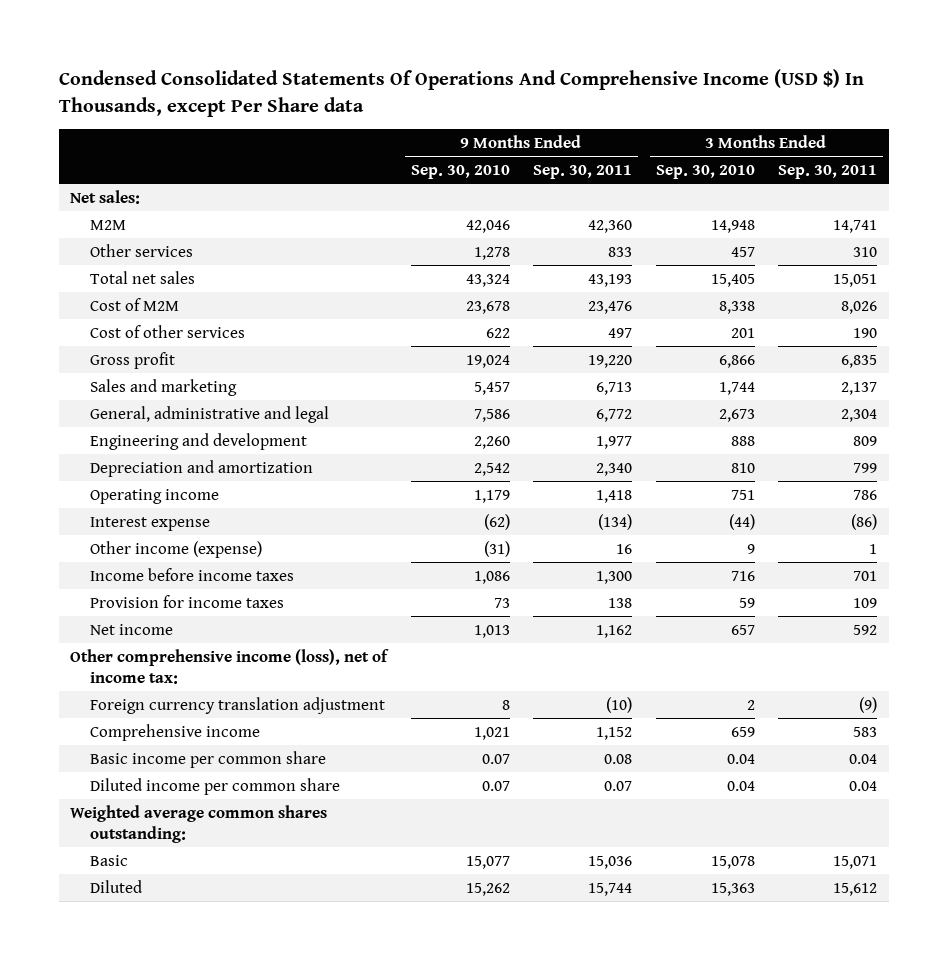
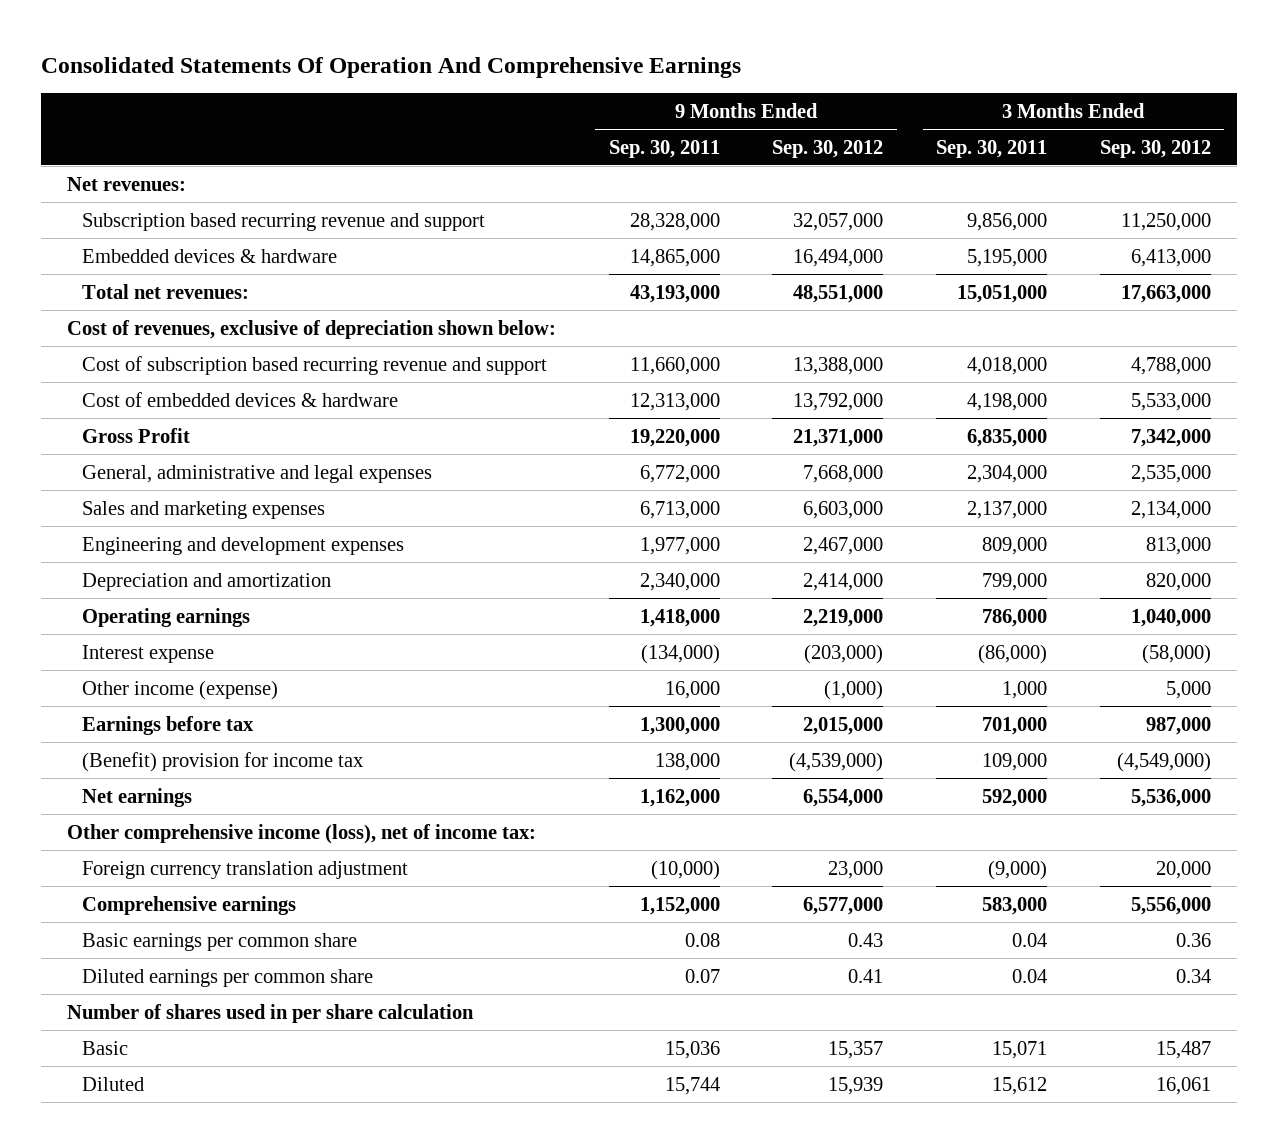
- Condensed Consolidated Statements Of Operations And Comprehensive Income (USD $) In Thousands, except Per Share data
+ Consolidated Statements Of Operation And Comprehensive Earnings
- | 9 Months Ended Sep. 30, 2010 | 9 Months Ended Sep. 30, 2011 | 3 Months Ended Sep. 30, 2010 | 3 Months Ended Sep. 30, 2011
+ | 9 Months Ended Sep. 30, 2011 | 9 Months Ended Sep. 30, 2012 | 3 Months Ended Sep. 30, 2011 | 3 Months Ended Sep. 30, 2012
- Net sales:
- M2M | 42,046 | 42,360 | 14,948 | 14,741
- Other services | 1,278 | 833 | 457 | 310
- Total net sales | 43,324 | 43,193 | 15,405 | 15,051
- Cost of M2M | 23,678 | 23,476 | 8,338 | 8,026
- Cost of other services | 622 | 497 | 201 | 190
- Gross profit | 19,024 | 19,220 | 6,866 | 6,835
- Sales and marketing | 5,457 | 6,713 | 1,744 | 2,137
- General, administrative and legal | 7,586 | 6,772 | 2,673 | 2,304
- Engineering and development | 2,260 | 1,977 | 888 | 809
- Depreciation and amortization | 2,542 | 2,340 | 810 | 799
- Operating income | 1,179 | 1,418 | 751 | 786
- Interest expense | (62) | (134) | (44) | (86)
- Other income (expense) | (31) | 16 | 9 | 1
- Income before income taxes | 1,086 | 1,300 | 716 | 701
- Provision for income taxes | 73 | 138 | 59 | 109
- Net income | 1,013 | 1,162 | 657 | 592
+ Net revenues:
+ Subscription based recurring revenue and support | 28,328,000 | 32,057,000 | 9,856,000 | 11,250,000
+ Embedded devices & hardware | 14,865,000 | 16,494,000 | 5,195,000 | 6,413,000
+ Total net revenues: | 43,193,000 | 48,551,000 | 15,051,000 | 17,663,000
+ Cost of revenues, exclusive of depreciation shown below:
+ Cost of subscription based recurring revenue and support | 11,660,000 | 13,388,000 | 4,018,000 | 4,788,000
+ Cost of embedded devices & hardware | 12,313,000 | 13,792,000 | 4,198,000 | 5,533,000
+ Gross Profit | 19,220,000 | 21,371,000 | 6,835,000 | 7,342,000
+ General, administrative and legal expenses | 6,772,000 | 7,668,000 | 2,304,000 | 2,535,000
+ Sales and marketing expenses | 6,713,000 | 6,603,000 | 2,137,000 | 2,134,000
+ Engineering and development expenses | 1,977,000 | 2,467,000 | 809,000 | 813,000
+ Depreciation and amortization | 2,340,000 | 2,414,000 | 799,000 | 820,000
+ Operating earnings | 1,418,000 | 2,219,000 | 786,000 | 1,040,000
+ Interest expense | (134,000) | (203,000) | (86,000) | (58,000)
+ Other income (expense) | 16,000 | (1,000) | 1,000 | 5,000
+ Earnings before tax | 1,300,000 | 2,015,000 | 701,000 | 987,000
+ (Benefit) provision for income tax | 138,000 | (4,539,000) | 109,000 | (4,549,000)
+ Net earnings | 1,162,000 | 6,554,000 | 592,000 | 5,536,000
- Foreign currency translation adjustment | 8 | (10) | 2 | (9)
- Comprehensive income | 1,021 | 1,152 | 659 | 583
- Basic income per common share | 0.07 | 0.08 | 0.04 | 0.04
- Diluted income per common share | 0.07 | 0.07 | 0.04 | 0.04
- Weighted average common shares outstanding:
+ Foreign currency translation adjustment | (10,000) | 23,000 | (9,000) | 20,000
+ Comprehensive earnings | 1,152,000 | 6,577,000 | 583,000 | 5,556,000
+ Basic earnings per common share | 0.08 | 0.43 | 0.04 | 0.36
+ Diluted earnings per common share | 0.07 | 0.41 | 0.04 | 0.34
+ Number of shares used in per share calculation

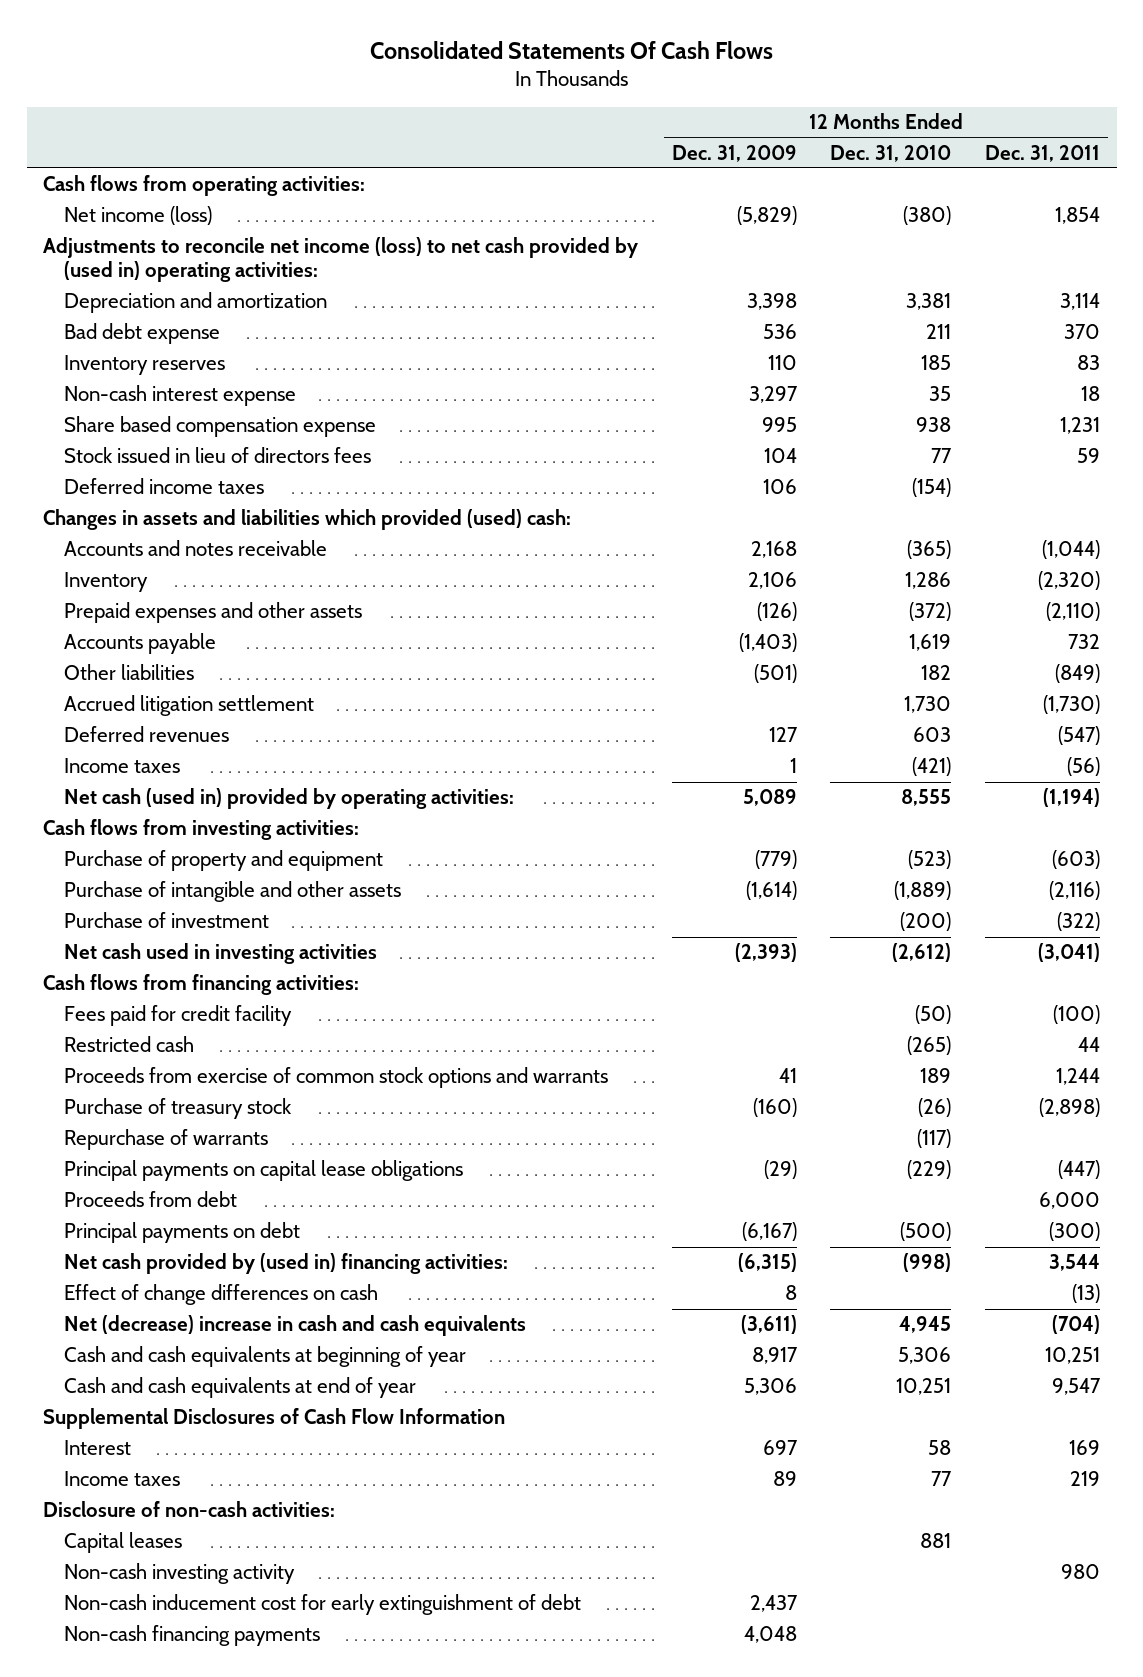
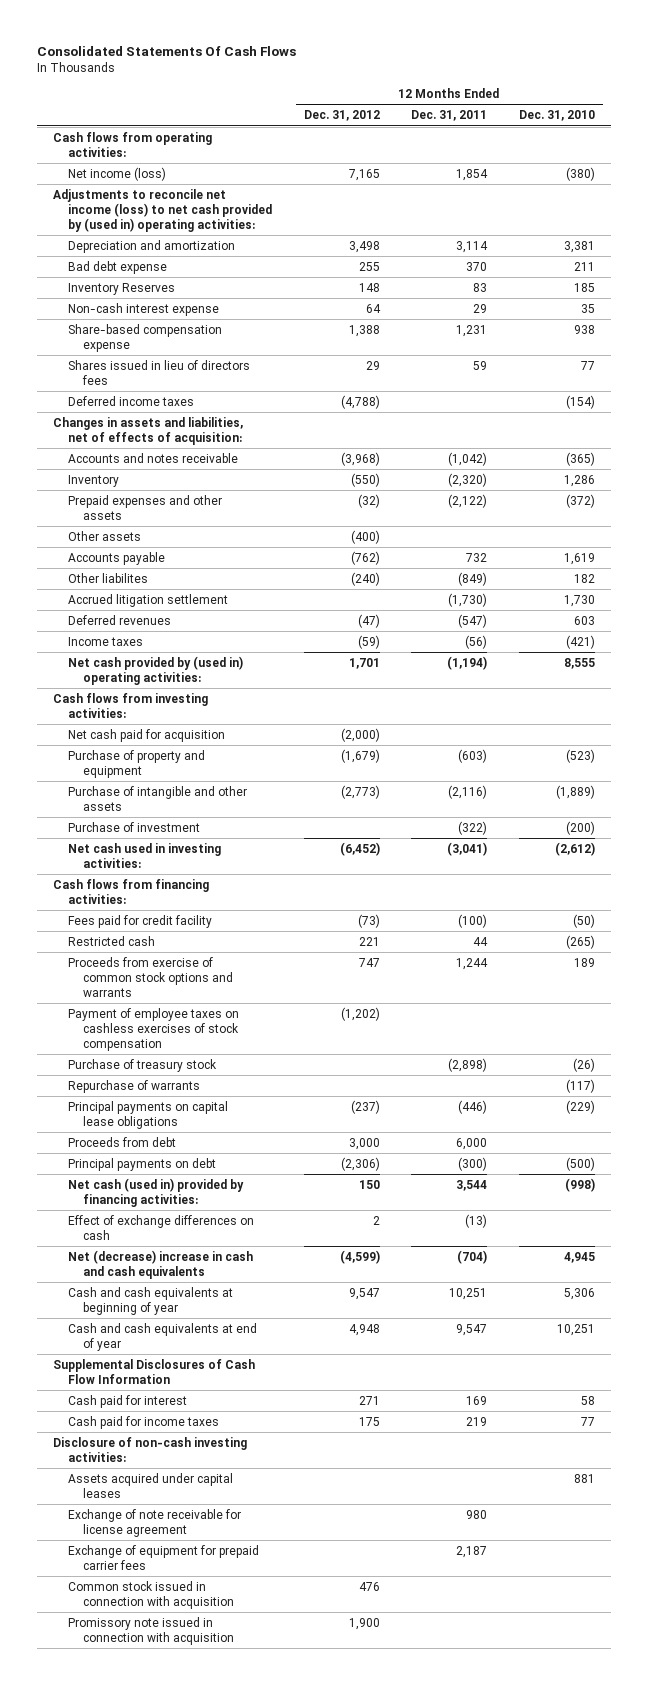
- | 12 Months Ended Dec. 31, 2009 | 12 Months Ended Dec. 31, 2010 | 12 Months Ended Dec. 31, 2011
+ | 12 Months Ended Dec. 31, 2012 | 12 Months Ended Dec. 31, 2011 | 12 Months Ended Dec. 31, 2010
- Inventory reserves | 110 | 185 | 83
- Non-cash interest expense | 3,297 | 35 | 18
- Share based compensation expense | 995 | 938 | 1,231
- Stock issued in lieu of directors fees | 104 | 77 | 59
+ Inventory Reserves | 148 | 83 | 185
+ Non-cash interest expense | 64 | 29 | 35
+ Share-based compensation expense | 1,388 | 1,231 | 938
+ Shares issued in lieu of directors fees | 29 | 59 | 77
- Changes in assets and liabilities which provided (used) cash:
- Accounts and notes receivable | 2,168 | (365) | (1,044)
+ Changes in assets and liabilities, net of effects of acquisition:
+ Accounts and notes receivable | (3,968) | (1,042) | (365)
- Prepaid expenses and other assets | (126) | (372) | (2,110)
+ Prepaid expenses and other assets | (32) | (2,122) | (372)
+ Other assets | (400) | |
- Other liabilities | (501) | 182 | (849)
+ Other liabilites | (240) | (849) | 182
- Net cash (used in) provided by operating activities: | 5,089 | 8,555 | (1,194)
+ Net cash provided by (used in) operating activities: | 1,701 | (1,194) | 8,555
+ Net cash paid for acquisition | (2,000) | |
- Net cash used in investing activities | (2,393) | (2,612) | (3,041)
+ Net cash used in investing activities: | (6,452) | (3,041) | (2,612)
+ Payment of employee taxes on cashless exercises of stock compensation | (1,202) | |
- Principal payments on capital lease obligations | (29) | (229) | (447)
+ Principal payments on capital lease obligations | (237) | (446) | (229)
- Net cash provided by (used in) financing activities: | (6,315) | (998) | 3,544
- Effect of change differences on cash | 8 | | (13)
+ Net cash (used in) provided by financing activities: | 150 | 3,544 | (998)
+ Effect of exchange differences on cash | 2 | (13) |
- Interest | 697 | 58 | 169
- Income taxes | 89 | 77 | 219
- Disclosure of non-cash activities:
- Capital leases | | 881 |
- Non-cash investing activity | | | 980
- Non-cash inducement cost for early extinguishment of debt | 2,437 | |
- Non-cash financing payments | 4,048 | |
+ Cash paid for interest | 271 | 169 | 58
+ Cash paid for income taxes | 175 | 219 | 77
+ Disclosure of non-cash investing activities:
+ Assets acquired under capital leases | | | 881
+ Exchange of note receivable for license agreement | | 980 |
+ Exchange of equipment for prepaid carrier fees | | 2,187 |
+ Common stock issued in connection with acquisition | 476 | |
+ Promissory note issued in connection with acquisition | 1,900 | |

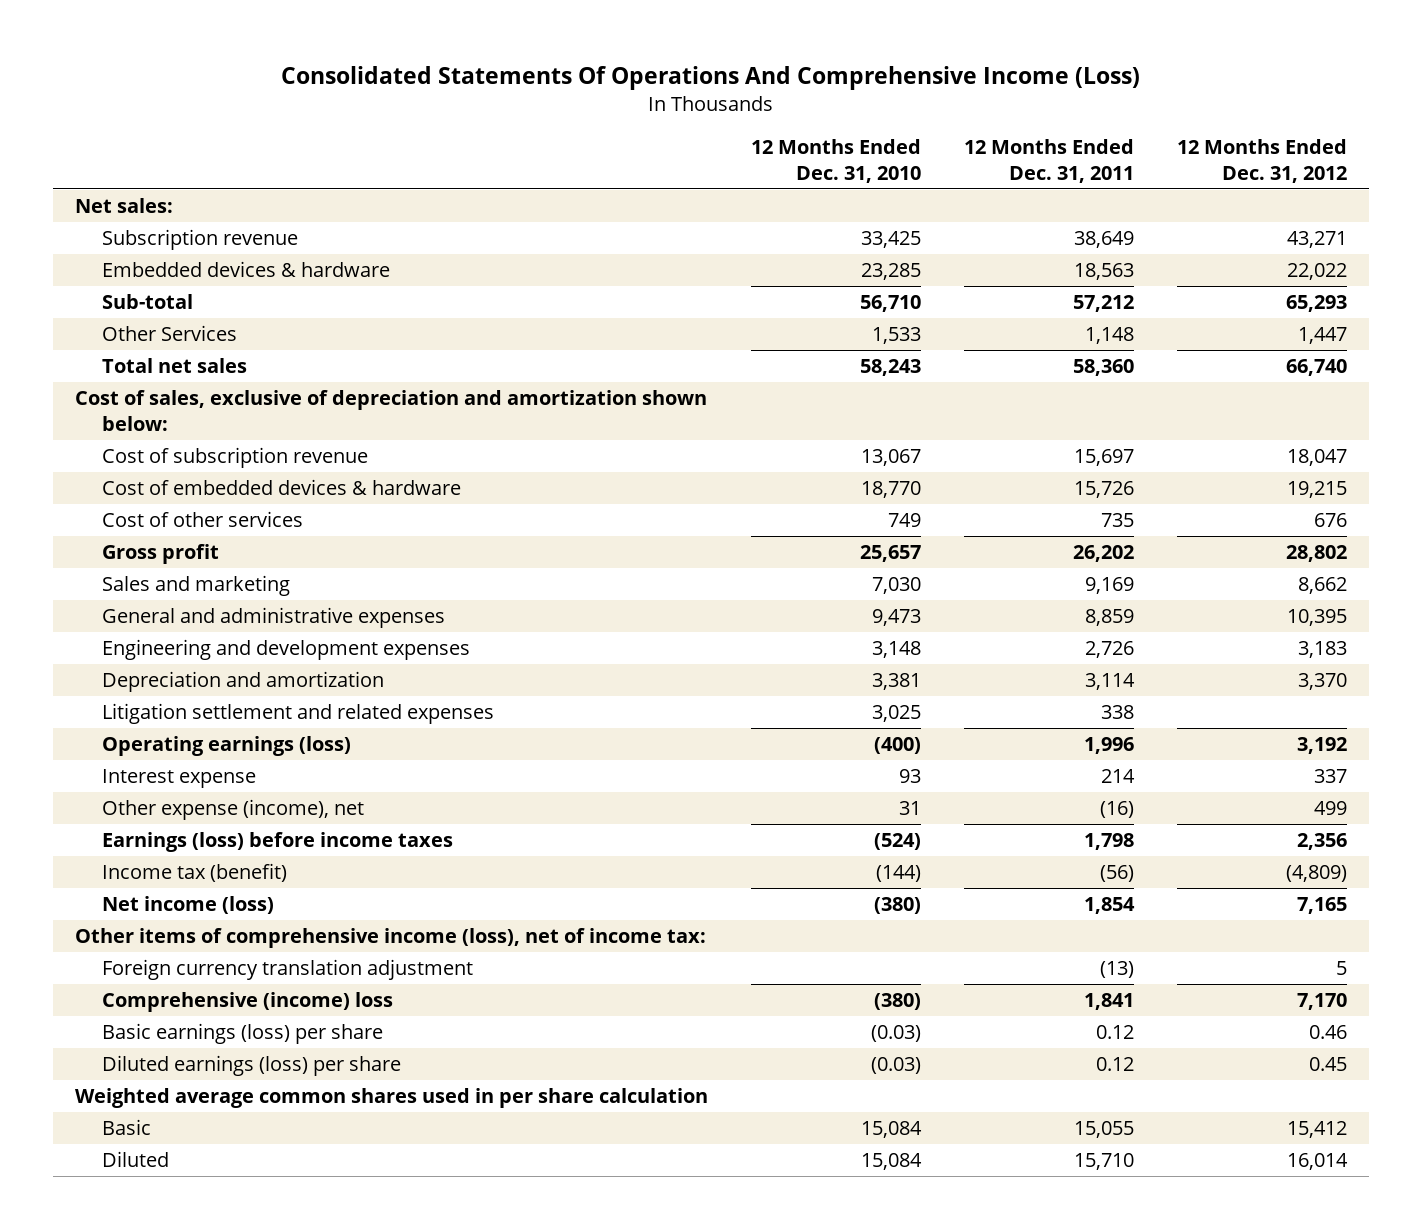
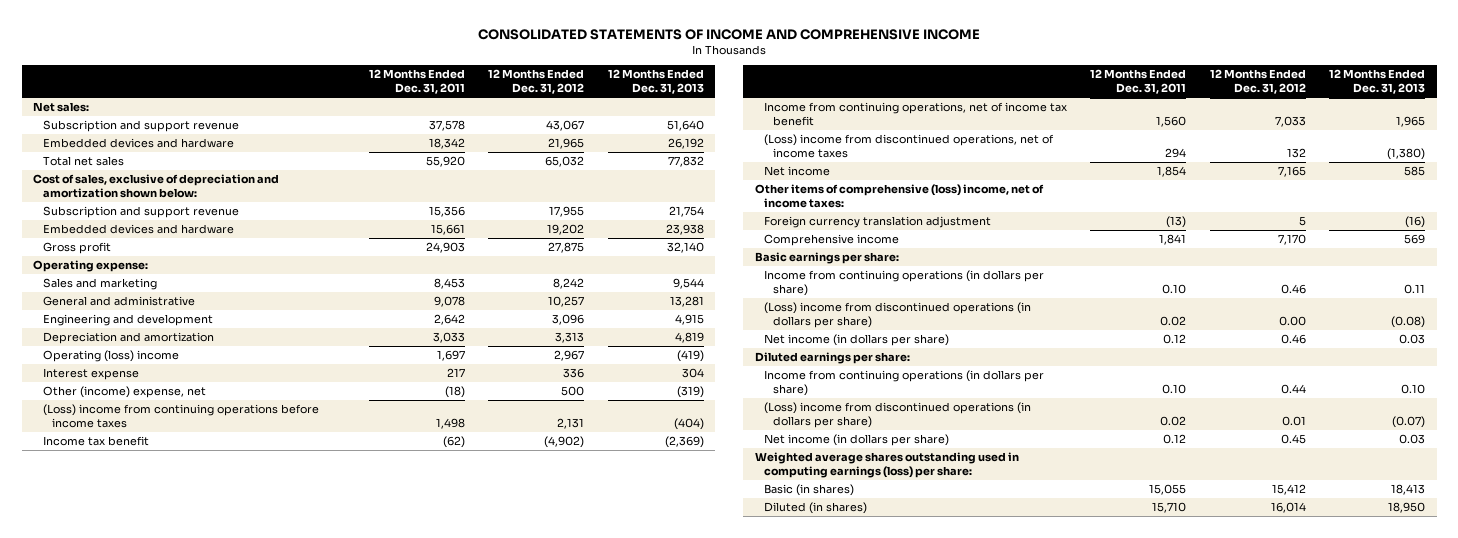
- Consolidated Statements Of Operations And Comprehensive Income (Loss)
+ CONSOLIDATED STATEMENTS OF INCOME AND COMPREHENSIVE INCOME
- | 12 Months Ended Dec. 31, 2010 | 12 Months Ended Dec. 31, 2011 | 12 Months Ended Dec. 31, 2012
+ | 12 Months Ended Dec. 31, 2011 | 12 Months Ended Dec. 31, 2012 | 12 Months Ended Dec. 31, 2013
- Subscription revenue | 33,425 | 38,649 | 43,271
- Embedded devices & hardware | 23,285 | 18,563 | 22,022
- Sub-total | 56,710 | 57,212 | 65,293
- Other Services | 1,533 | 1,148 | 1,447
- Total net sales | 58,243 | 58,360 | 66,740
+ Subscription and support revenue | 37,578 | 43,067 | 51,640
+ Embedded devices and hardware | 18,342 | 21,965 | 26,192
+ Total net sales | 55,920 | 65,032 | 77,832
- Cost of subscription revenue | 13,067 | 15,697 | 18,047
- Cost of embedded devices & hardware | 18,770 | 15,726 | 19,215
- Cost of other services | 749 | 735 | 676
- Gross profit | 25,657 | 26,202 | 28,802
- Sales and marketing | 7,030 | 9,169 | 8,662
- General and administrative expenses | 9,473 | 8,859 | 10,395
- Engineering and development expenses | 3,148 | 2,726 | 3,183
- Depreciation and amortization | 3,381 | 3,114 | 3,370
- Litigation settlement and related expenses | 3,025 | 338 |
- Operating earnings (loss) | (400) | 1,996 | 3,192
- Interest expense | 93 | 214 | 337
- Other expense (income), net | 31 | (16) | 499
- Earnings (loss) before income taxes | (524) | 1,798 | 2,356
- Income tax (benefit) | (144) | (56) | (4,809)
- Net income (loss) | (380) | 1,854 | 7,165
- Other items of comprehensive income (loss), net of income tax:
+ Subscription and support revenue | 15,356 | 17,955 | 21,754
+ Embedded devices and hardware | 15,661 | 19,202 | 23,938
+ Gross profit | 24,903 | 27,875 | 32,140
+ Operating expense:
+ Sales and marketing | 8,453 | 8,242 | 9,544
+ General and administrative | 9,078 | 10,257 | 13,281
+ Engineering and development | 2,642 | 3,096 | 4,915
+ Depreciation and amortization | 3,033 | 3,313 | 4,819
+ Operating (loss) income | 1,697 | 2,967 | (419)
+ Interest expense | 217 | 336 | 304
+ Other (income) expense, net | (18) | 500 | (319)
+ (Loss) income from continuing operations before income taxes | 1,498 | 2,131 | (404)
+ Income tax benefit | (62) | (4,902) | (2,369)
+ Income from continuing operations, net of income tax benefit | 1,560 | 7,033 | 1,965
+ (Loss) income from discontinued operations, net of income taxes | 294 | 132 | (1,380)
+ Net income | 1,854 | 7,165 | 585
+ Other items of comprehensive (loss) income, net of income taxes:
- Comprehensive (income) loss | (380) | 1,841 | 7,170
- Basic earnings (loss) per share | (0.03) | 0.12 | 0.46
- Diluted earnings (loss) per share | (0.03) | 0.12 | 0.45
- Weighted average common shares used in per share calculation
- Basic | 15,084 | 15,055 | 15,412
- Diluted | 15,084 | 15,710 | 16,014
+ Comprehensive income | 1,841 | 7,170 | 569
+ Basic earnings per share:
+ Income from continuing operations (in dollars per share) | 0.10 | 0.46 | 0.11
+ (Loss) income from discontinued operations (in dollars per share) | 0.02 | 0.00 | (0.08)
+ Net income (in dollars per share) | 0.12 | 0.46 | 0.03
+ Diluted earnings per share:
+ Income from continuing operations (in dollars per share) | 0.10 | 0.44 | 0.10
+ (Loss) income from discontinued operations (in dollars per share) | 0.02 | 0.01 | (0.07)
+ Net income (in dollars per share) | 0.12 | 0.45 | 0.03
+ Weighted average shares outstanding used in computing earnings (loss) per share:
+ Basic (in shares) | 15,055 | 15,412 | 18,413
+ Diluted (in shares) | 15,710 | 16,014 | 18,950

